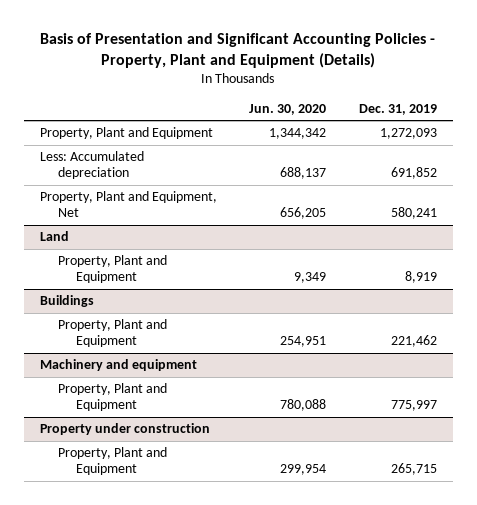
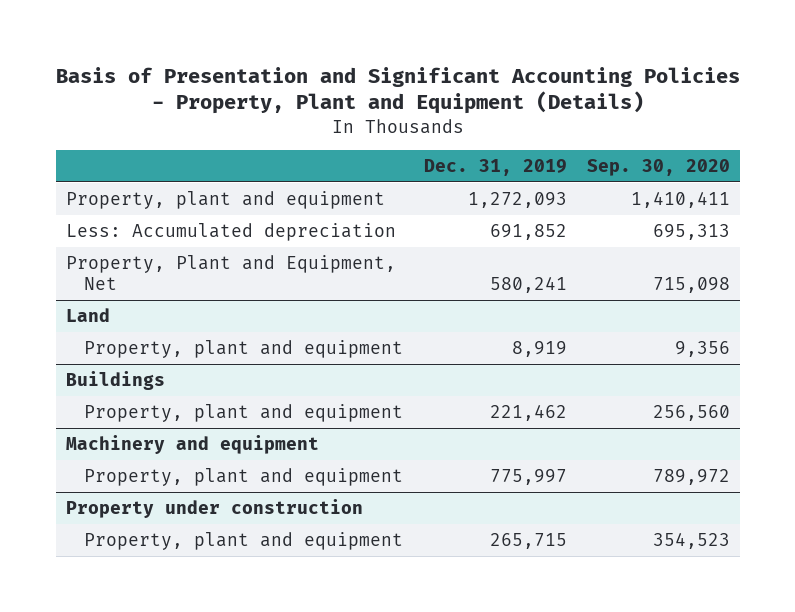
- | Jun. 30, 2020 | Dec. 31, 2019
+ | Dec. 31, 2019 | Sep. 30, 2020
- Property, Plant and Equipment | 1,344,342 | 1,272,093
+ Property, plant and equipment | 1,272,093 | 1,410,411
@ Land
- Property, Plant and Equipment | 9,349 | 8,919
+ Property, plant and equipment | 8,919 | 9,356
@ Buildings
- Property, Plant and Equipment | 254,951 | 221,462
+ Property, plant and equipment | 221,462 | 256,560
@ Machinery and equipment
- Property, Plant and Equipment | 780,088 | 775,997
+ Property, plant and equipment | 775,997 | 789,972
@ Property under construction
- Property, Plant and Equipment | 299,954 | 265,715
+ Property, plant and equipment | 265,715 | 354,523

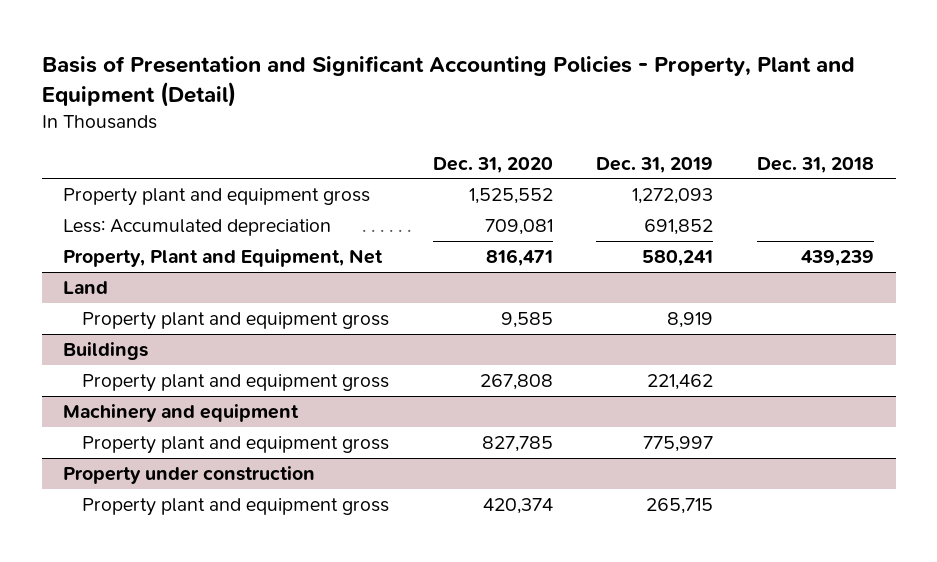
- Basis of Presentation and Significant Accounting Policies - Property, Plant and Equipment (Details)
+ Basis of Presentation and Significant Accounting Policies - Property, Plant and Equipment (Detail)
- | Dec. 31, 2019 | Sep. 30, 2020
+ | Dec. 31, 2020 | Dec. 31, 2019 | Dec. 31, 2018
- Property, plant and equipment | 1,272,093 | 1,410,411
+ Property plant and equipment gross | 1,525,552 | 1,272,093 |
@ Land
- Property, plant and equipment | 8,919 | 9,356
+ Property plant and equipment gross | 9,585 | 8,919 |
@ Buildings
- Property, plant and equipment | 221,462 | 256,560
+ Property plant and equipment gross | 267,808 | 221,462 |
@ Machinery and equipment
- Property, plant and equipment | 775,997 | 789,972
+ Property plant and equipment gross | 827,785 | 775,997 |
@ Property under construction
- Property, plant and equipment | 265,715 | 354,523
+ Property plant and equipment gross | 420,374 | 265,715 |

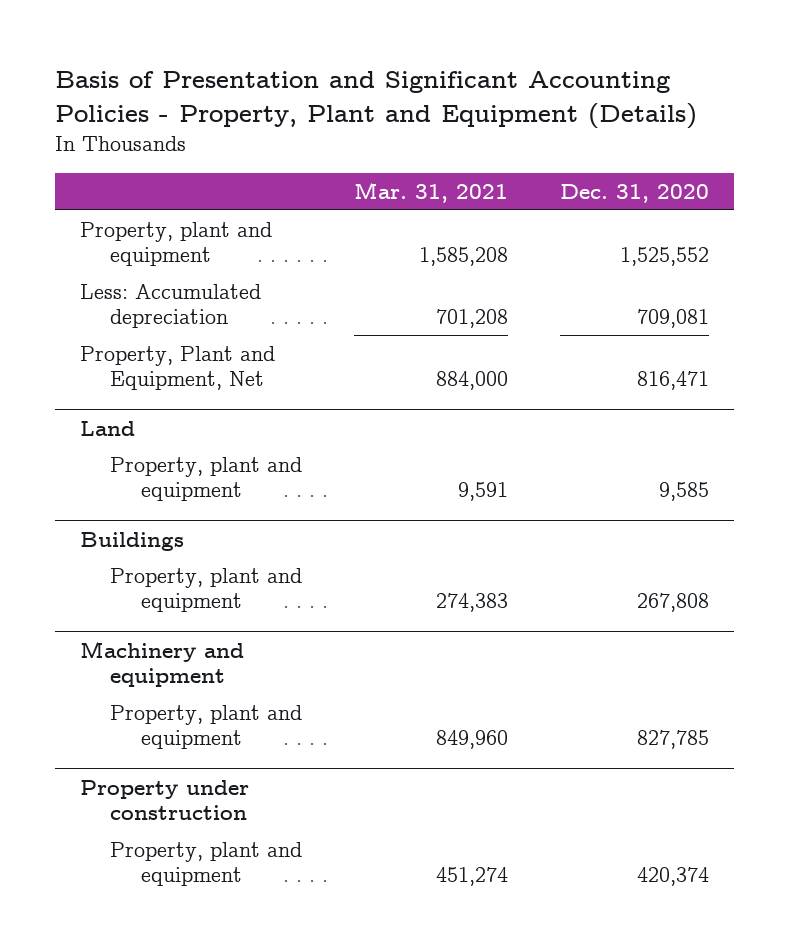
- Basis of Presentation and Significant Accounting Policies - Property, Plant and Equipment (Detail)
+ Basis of Presentation and Significant Accounting Policies - Property, Plant and Equipment (Details)
- | Dec. 31, 2020 | Dec. 31, 2019 | Dec. 31, 2018
+ | Mar. 31, 2021 | Dec. 31, 2020
- Property plant and equipment gross | 1,525,552 | 1,272,093 |
+ Property, plant and equipment | 1,585,208 | 1,525,552
@ Land
- Property plant and equipment gross | 9,585 | 8,919 |
+ Property, plant and equipment | 9,591 | 9,585
@ Buildings
- Property plant and equipment gross | 267,808 | 221,462 |
+ Property, plant and equipment | 274,383 | 267,808
@ Machinery and equipment
- Property plant and equipment gross | 827,785 | 775,997 |
+ Property, plant and equipment | 849,960 | 827,785
@ Property under construction
- Property plant and equipment gross | 420,374 | 265,715 |
+ Property, plant and equipment | 451,274 | 420,374

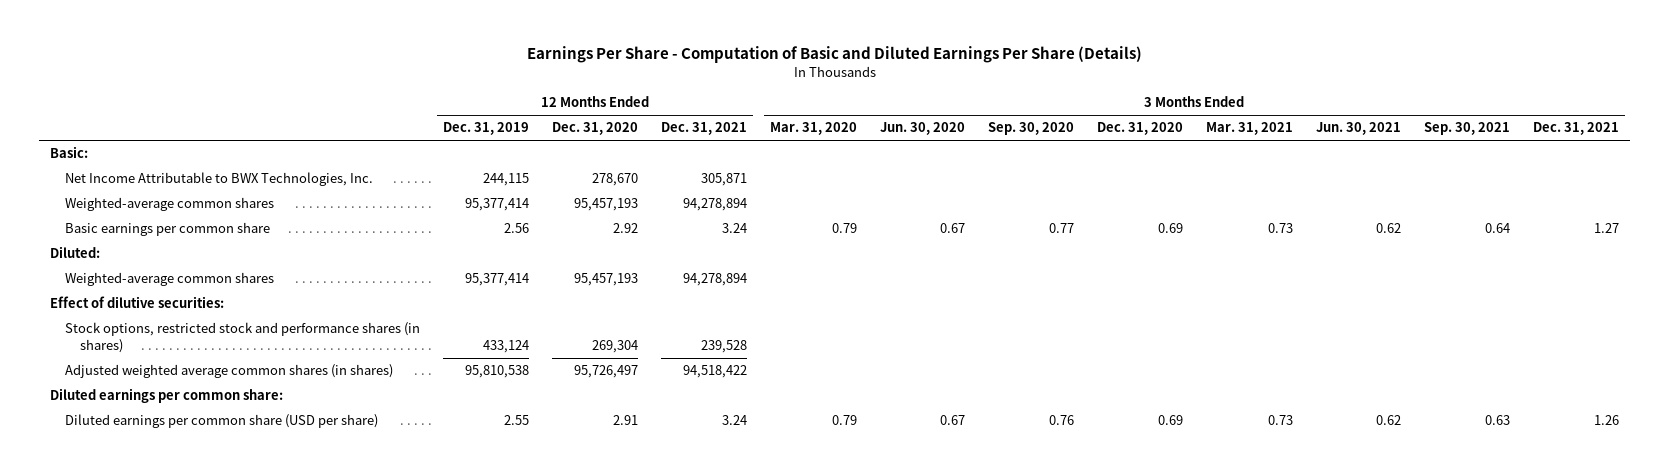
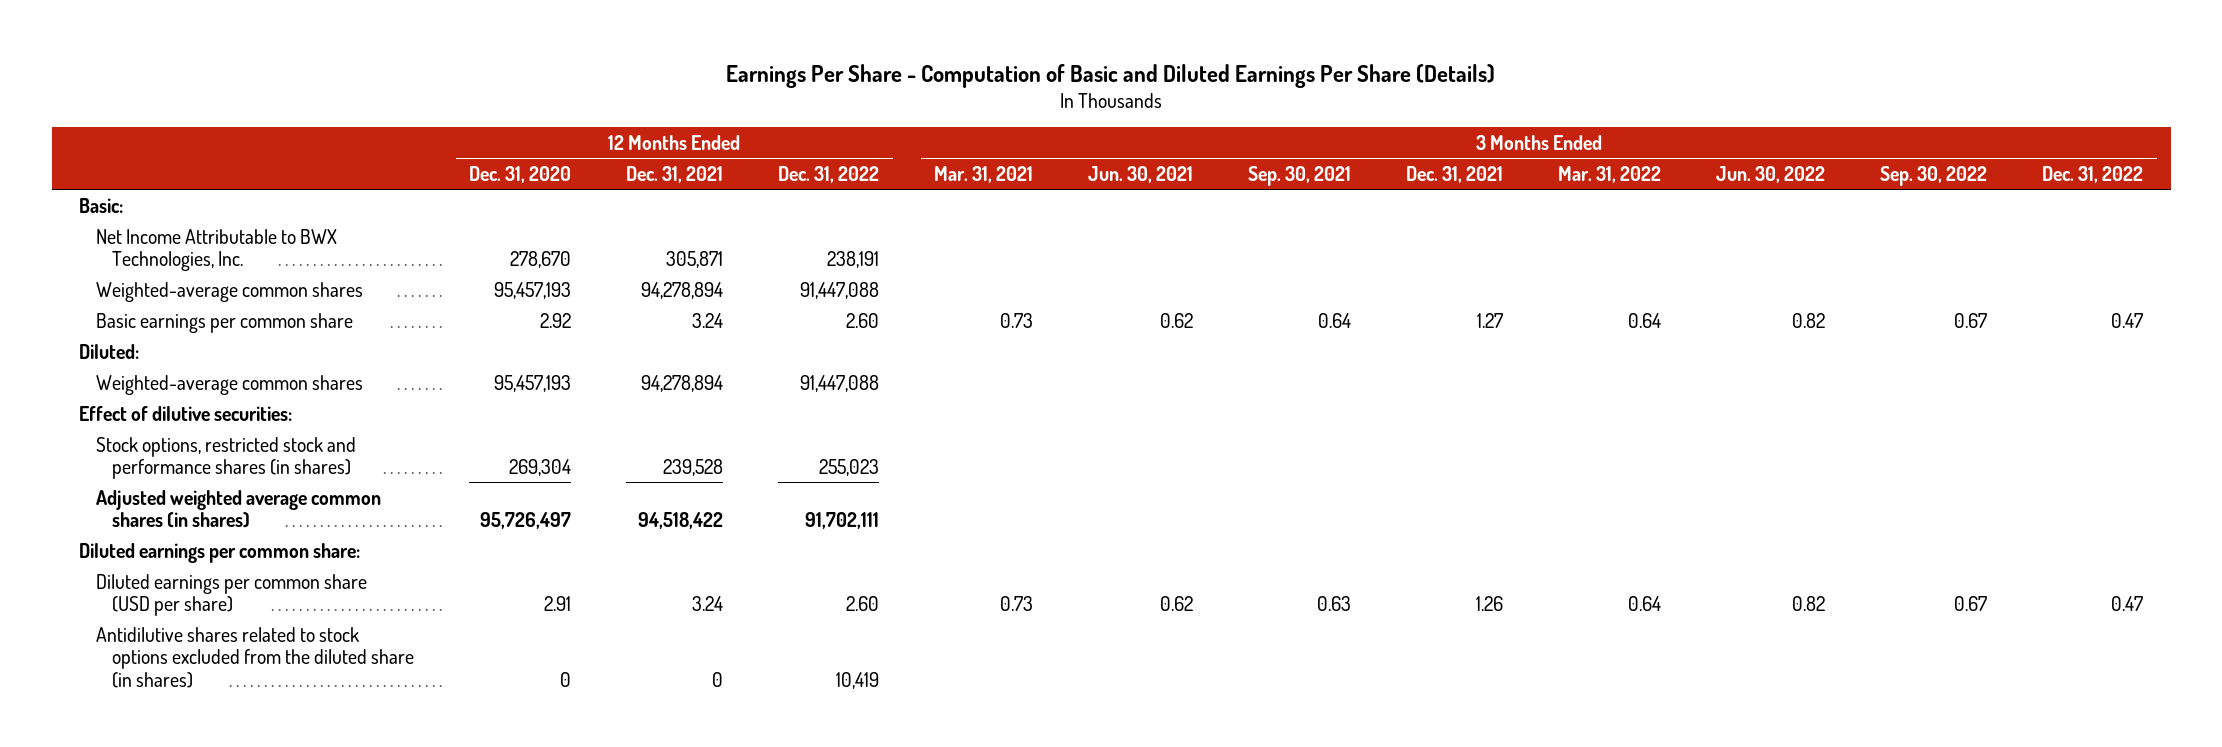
- | 12 Months Ended Dec. 31, 2019 | 12 Months Ended Dec. 31, 2020 | 12 Months Ended Dec. 31, 2021 | 3 Months Ended Mar. 31, 2020 | 3 Months Ended Jun. 30, 2020 | 3 Months Ended Sep. 30, 2020 | 3 Months Ended Dec. 31, 2020 | 3 Months Ended Mar. 31, 2021 | 3 Months Ended Jun. 30, 2021 | 3 Months Ended Sep. 30, 2021 | 3 Months Ended Dec. 31, 2021
+ | 12 Months Ended Dec. 31, 2020 | 12 Months Ended Dec. 31, 2021 | 12 Months Ended Dec. 31, 2022 | 3 Months Ended Mar. 31, 2021 | 3 Months Ended Jun. 30, 2021 | 3 Months Ended Sep. 30, 2021 | 3 Months Ended Dec. 31, 2021 | 3 Months Ended Mar. 31, 2022 | 3 Months Ended Jun. 30, 2022 | 3 Months Ended Sep. 30, 2022 | 3 Months Ended Dec. 31, 2022
+ Antidilutive shares related to stock options excluded from the diluted share (in shares) | 0 | 0 | 10,419 | | | | | | | |

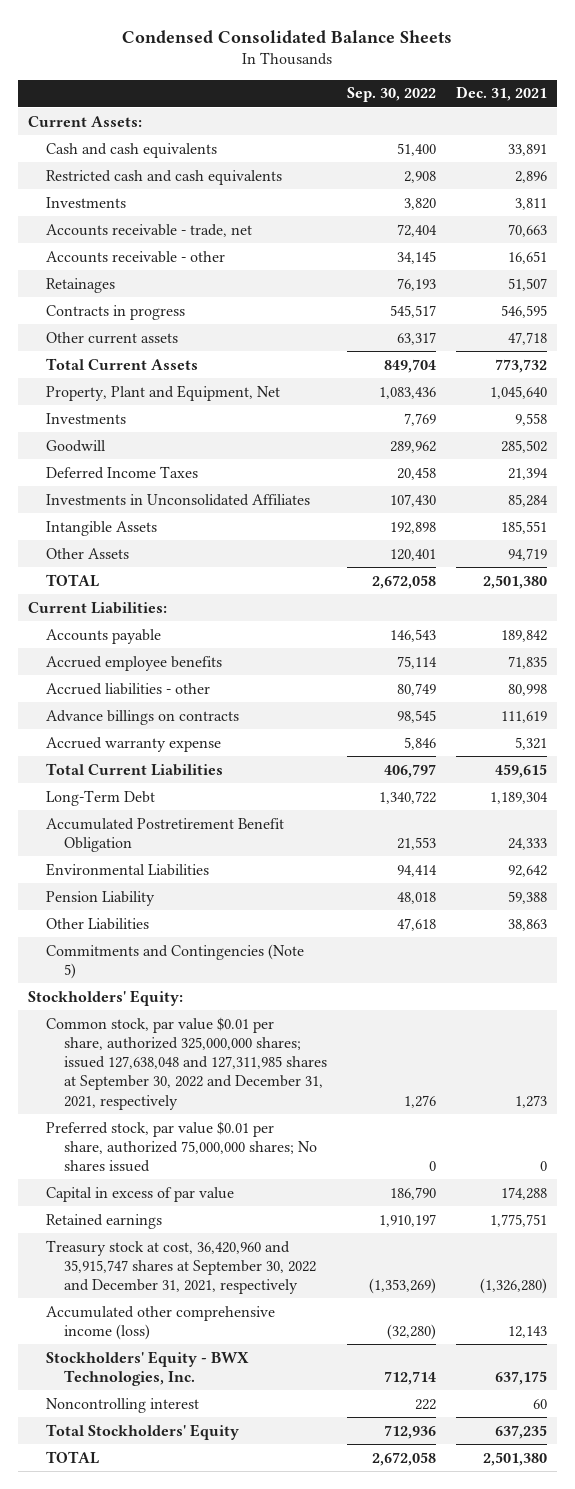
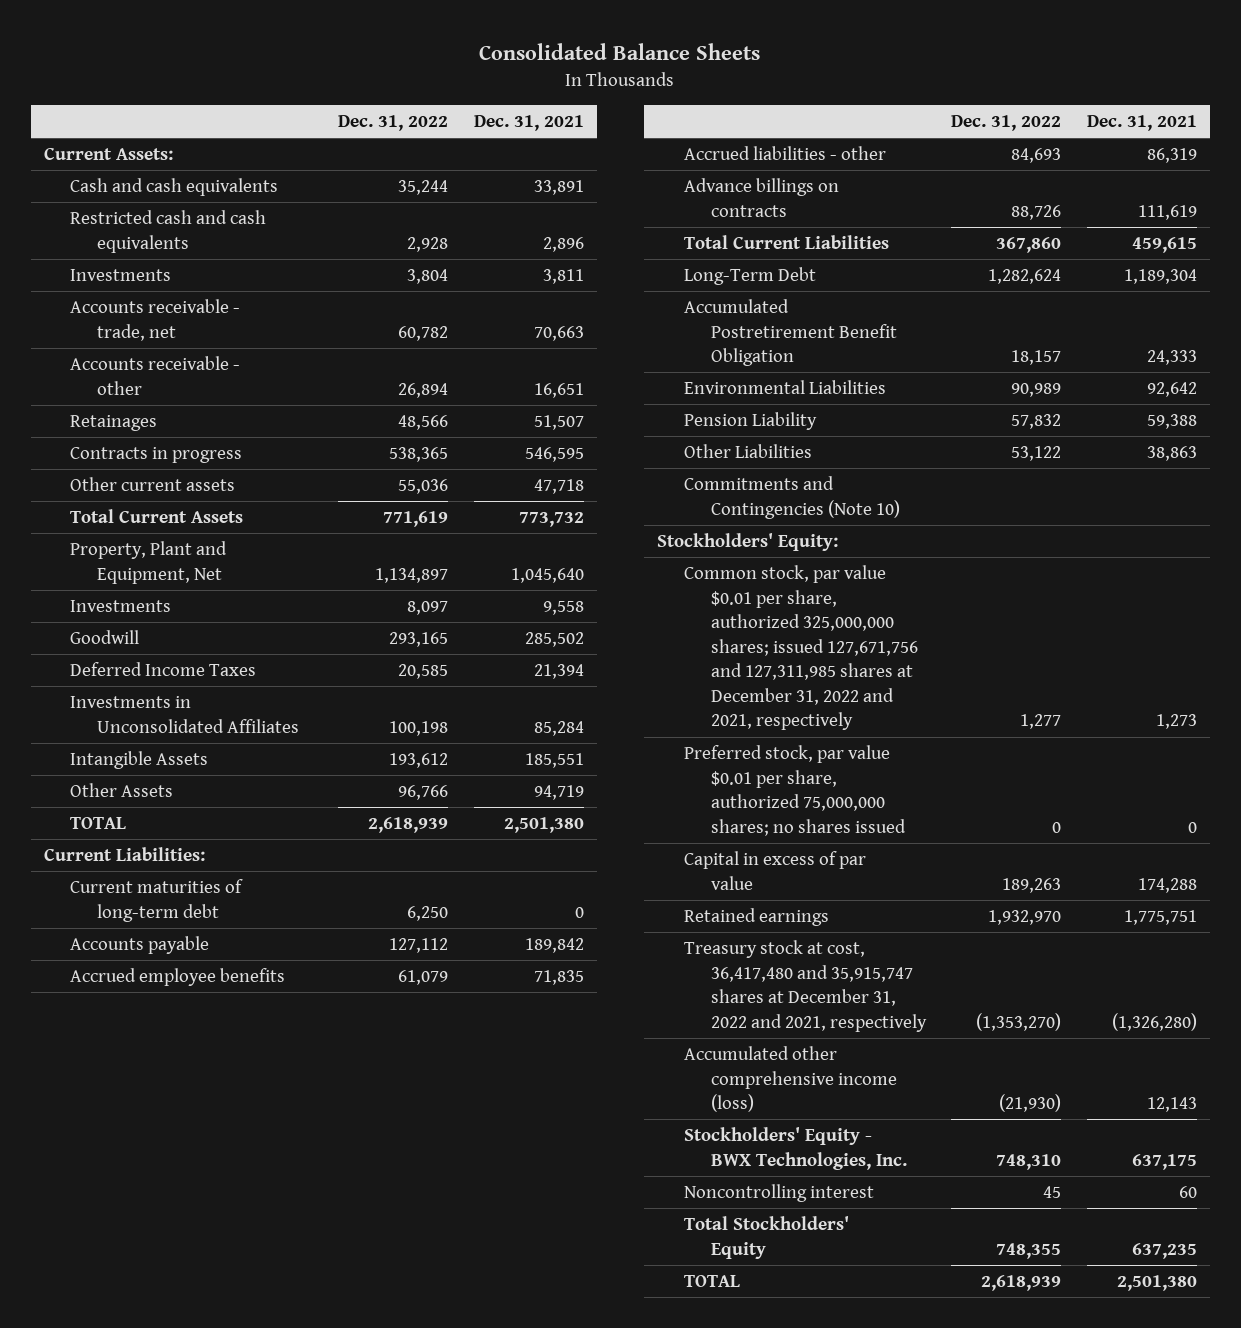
- Condensed Consolidated Balance Sheets
+ Consolidated Balance Sheets
- | Sep. 30, 2022 | Dec. 31, 2021
+ | Dec. 31, 2022 | Dec. 31, 2021
+ Current maturities of long-term debt | 6,250 | 0
- Accrued liabilities - other | 80,749 | 80,998
+ Accrued liabilities - other | 84,693 | 86,319
- Accrued warranty expense | 5,846 | 5,321
- Commitments and Contingencies (Note 5)
+ Commitments and Contingencies (Note 10)
- Common stock, par value $0.01 per share, authorized 325,000,000 shares; issued 127,638,048 and 127,311,985 shares at September 30, 2022 and December 31, 2021, respectively | 1,276 | 1,273
- Preferred stock, par value $0.01 per share, authorized 75,000,000 shares; No shares issued | 0 | 0
+ Common stock, par value $0.01 per share, authorized 325,000,000 shares; issued 127,671,756 and 127,311,985 shares at December 31, 2022 and 2021, respectively | 1,277 | 1,273
+ Preferred stock, par value $0.01 per share, authorized 75,000,000 shares; no shares issued | 0 | 0
- Treasury stock at cost, 36,420,960 and 35,915,747 shares at September 30, 2022 and December 31, 2021, respectively | (1,353,269) | (1,326,280)
+ Treasury stock at cost, 36,417,480 and 35,915,747 shares at December 31, 2022 and 2021, respectively | (1,353,270) | (1,326,280)

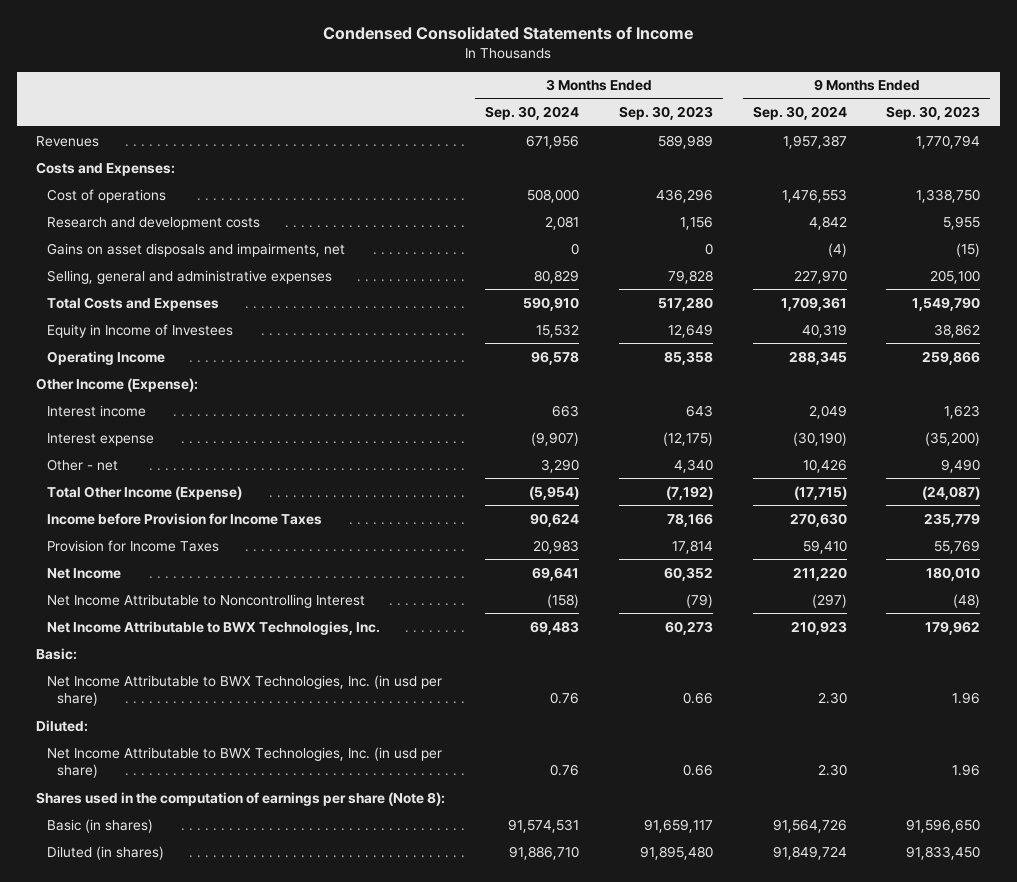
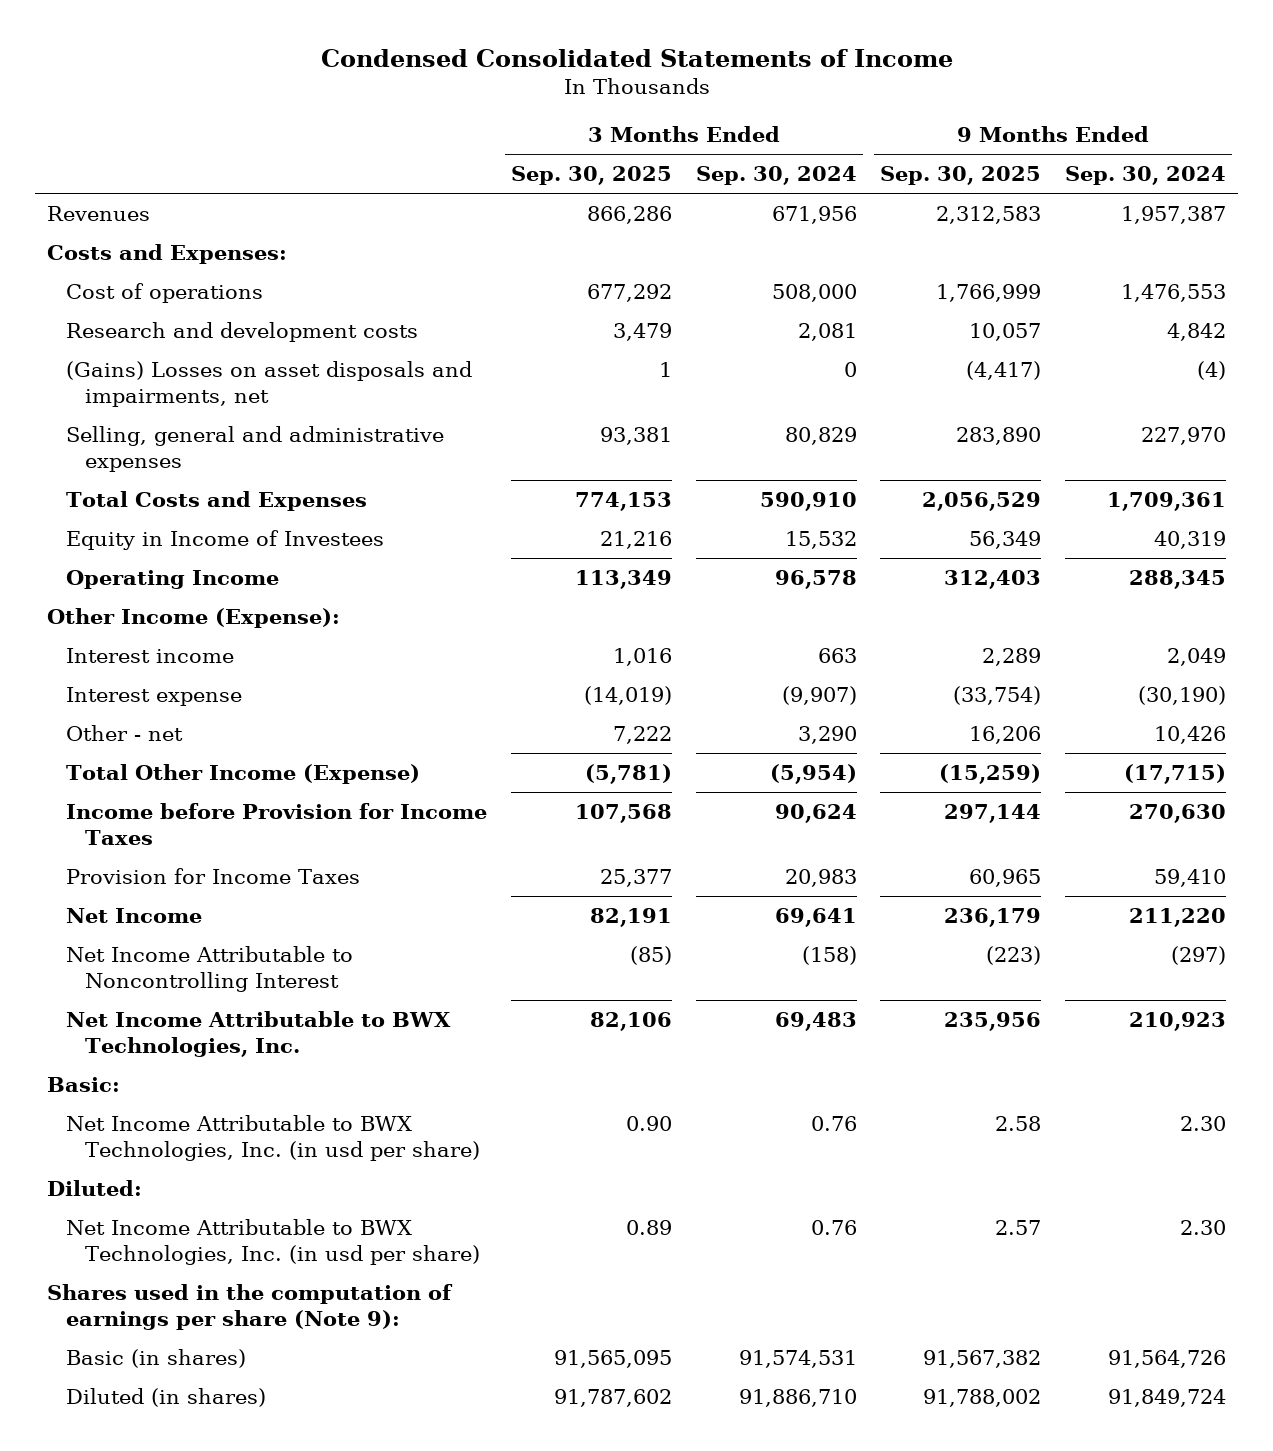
- | 3 Months Ended Sep. 30, 2024 | 3 Months Ended Sep. 30, 2023 | 9 Months Ended Sep. 30, 2024 | 9 Months Ended Sep. 30, 2023
+ | 3 Months Ended Sep. 30, 2025 | 3 Months Ended Sep. 30, 2024 | 9 Months Ended Sep. 30, 2025 | 9 Months Ended Sep. 30, 2024
- Gains on asset disposals and impairments, net | 0 | 0 | (4) | (15)
+ (Gains) Losses on asset disposals and impairments, net | 1 | 0 | (4,417) | (4)
- Shares used in the computation of earnings per share (Note 8):
+ Shares used in the computation of earnings per share (Note 9):

